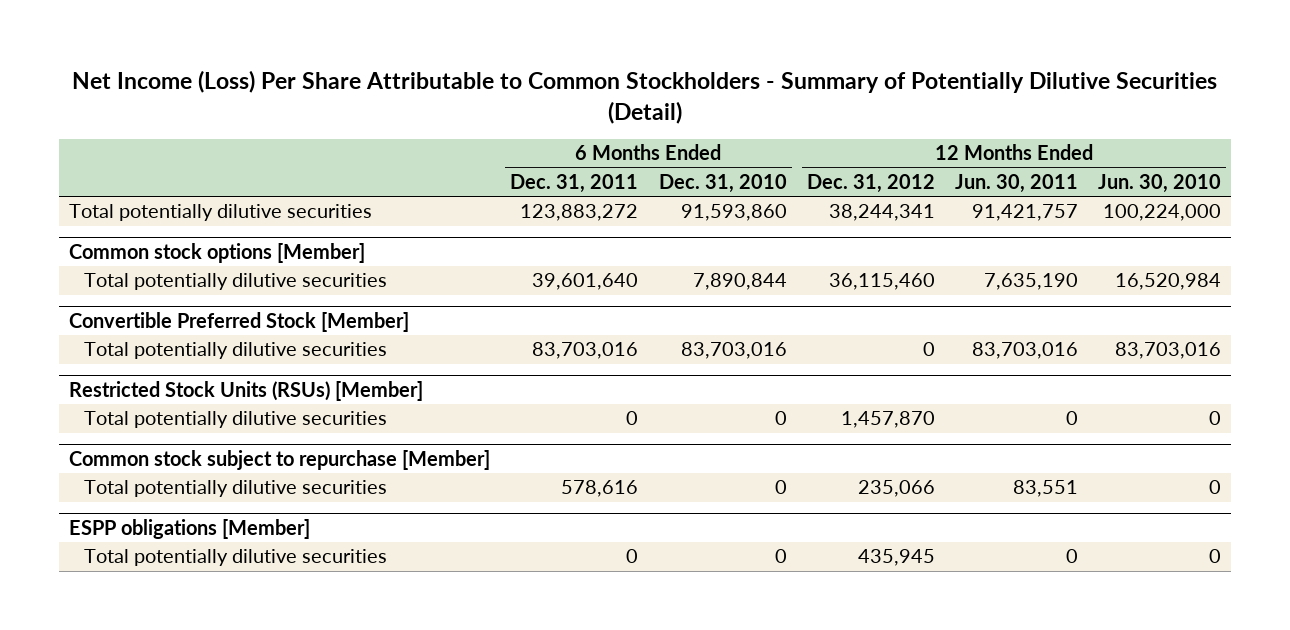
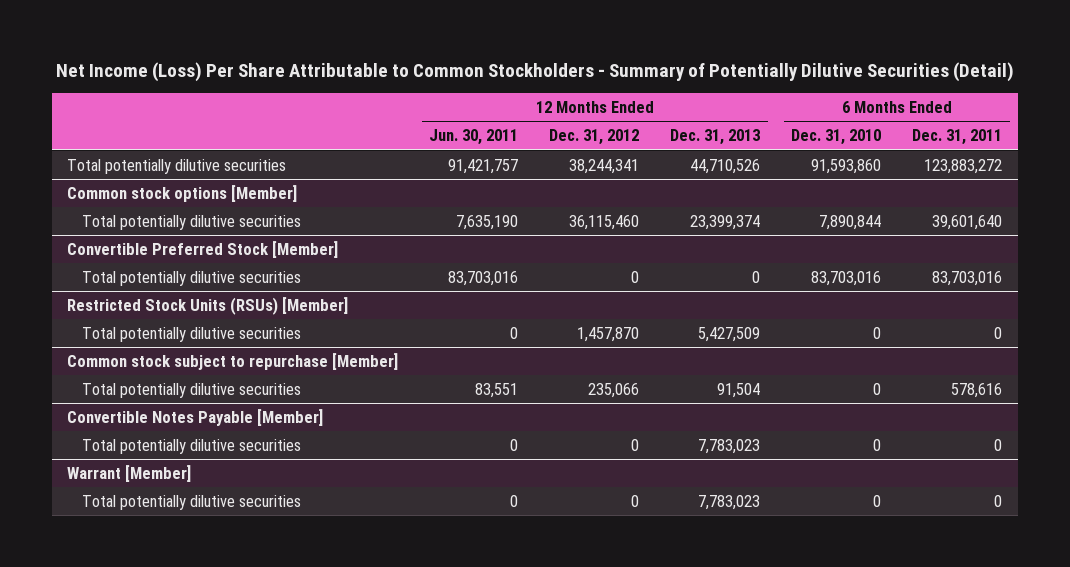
- | 6 Months Ended Dec. 31, 2011 | 6 Months Ended Dec. 31, 2010 | 12 Months Ended Dec. 31, 2012 | 12 Months Ended Jun. 30, 2011 | 12 Months Ended Jun. 30, 2010
+ | 12 Months Ended Jun. 30, 2011 | 12 Months Ended Dec. 31, 2012 | 12 Months Ended Dec. 31, 2013 | 6 Months Ended Dec. 31, 2010 | 6 Months Ended Dec. 31, 2011
- ESPP obligations [Member]
- Total potentially dilutive securities | 0 | 0 | 435,945 | 0 | 0
+ Convertible Notes Payable [Member]
+ Total potentially dilutive securities | 0 | 0 | 7,783,023 | 0 | 0
+ Warrant [Member]
+ Total potentially dilutive securities | 0 | 0 | 7,783,023 | 0 | 0

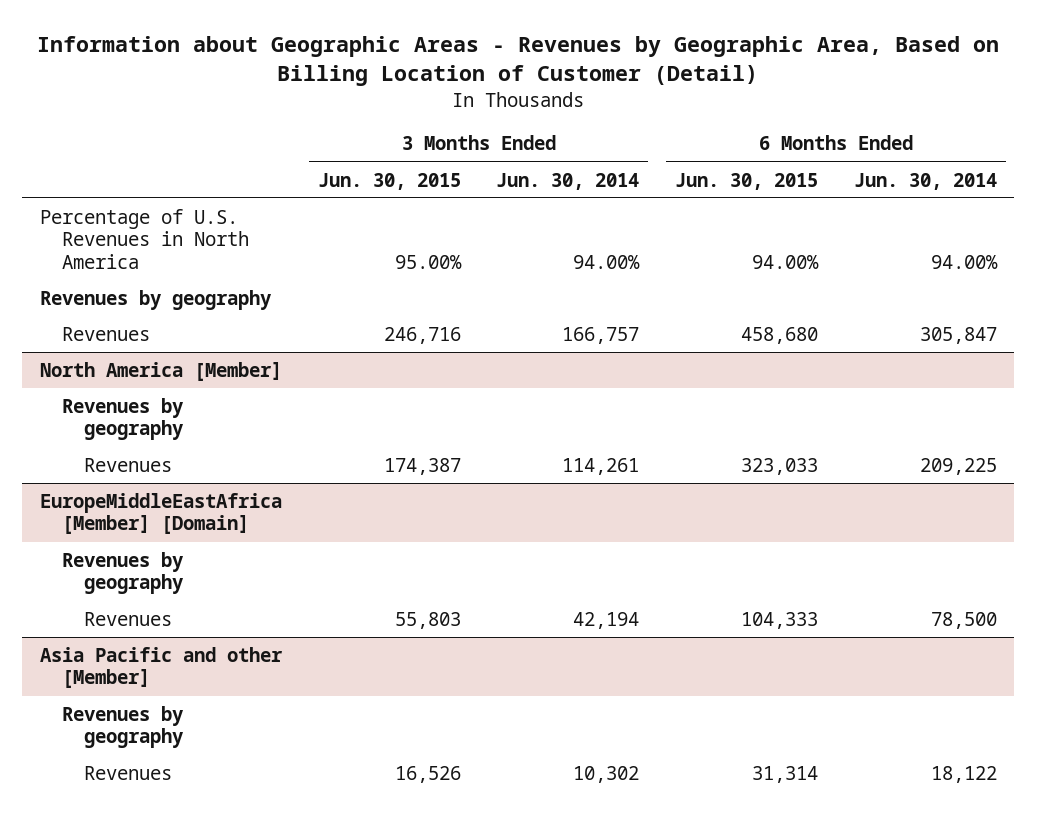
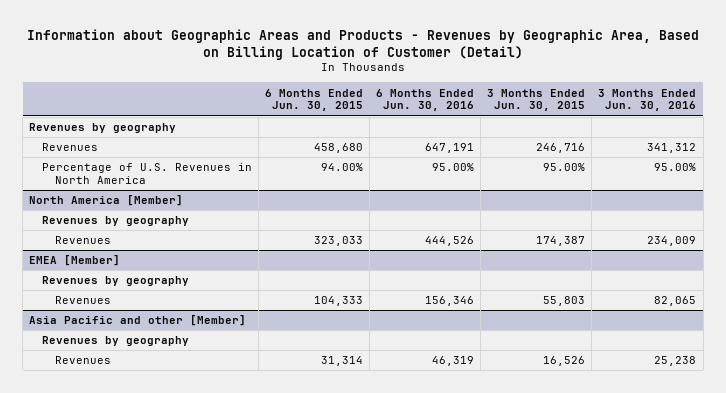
- Information about Geographic Areas - Revenues by Geographic Area, Based on Billing Location of Customer (Detail)
+ Information about Geographic Areas and Products - Revenues by Geographic Area, Based on Billing Location of Customer (Detail)
- | 3 Months Ended Jun. 30, 2015 | 3 Months Ended Jun. 30, 2014 | 6 Months Ended Jun. 30, 2015 | 6 Months Ended Jun. 30, 2014
+ | 6 Months Ended Jun. 30, 2015 | 6 Months Ended Jun. 30, 2016 | 3 Months Ended Jun. 30, 2015 | 3 Months Ended Jun. 30, 2016
moved down: Percentage of U.S. Revenues in North America | 94.00% | 95.00% | 95.00% | 95.00%
- EuropeMiddleEastAfrica [Member] [Domain]
+ EMEA [Member]

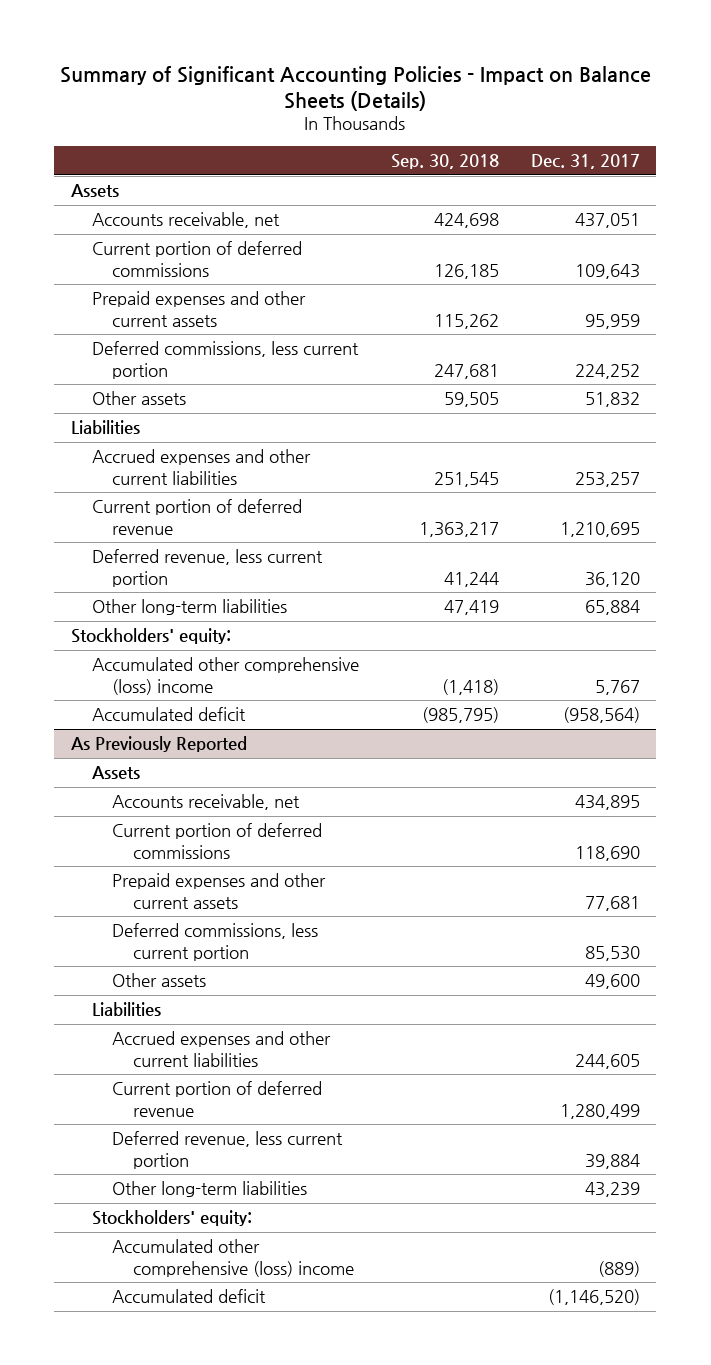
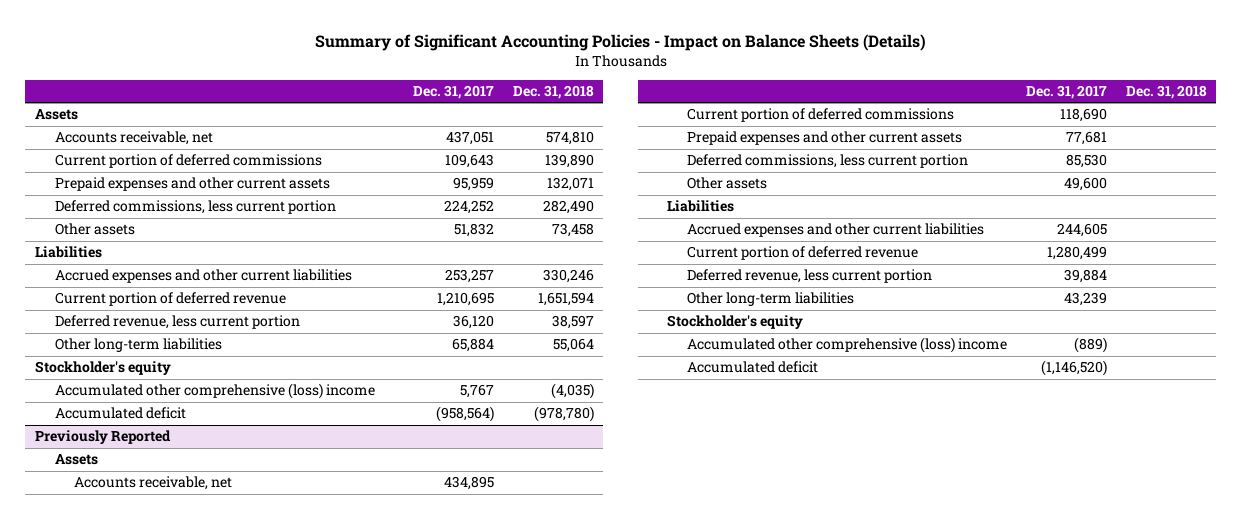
- | Sep. 30, 2018 | Dec. 31, 2017
+ | Dec. 31, 2017 | Dec. 31, 2018
- Stockholders' equity:
+ Stockholder's equity
- As Previously Reported
+ Previously Reported
- Stockholders' equity:
+ Stockholder's equity

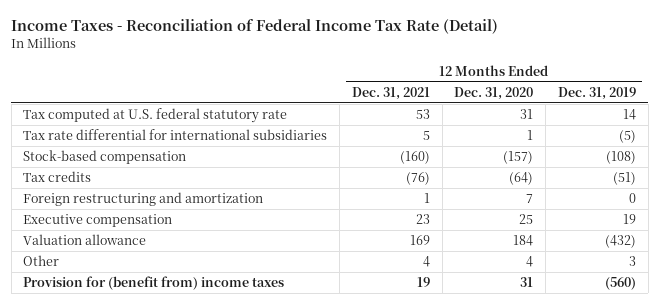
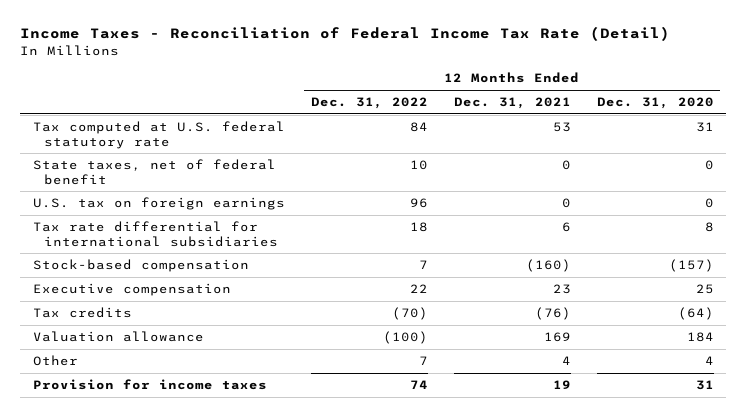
- | 12 Months Ended Dec. 31, 2021 | 12 Months Ended Dec. 31, 2020 | 12 Months Ended Dec. 31, 2019
+ | 12 Months Ended Dec. 31, 2022 | 12 Months Ended Dec. 31, 2021 | 12 Months Ended Dec. 31, 2020
- Tax rate differential for international subsidiaries | 5 | 1 | (5)
+ State taxes, net of federal benefit | 10 | 0 | 0
+ U.S. tax on foreign earnings | 96 | 0 | 0
+ Tax rate differential for international subsidiaries | 18 | 6 | 8
- Foreign restructuring and amortization | 1 | 7 | 0
moved down: Tax credits | (70) | (76) | (64)
- Provision for (benefit from) income taxes | 19 | 31 | (560)
+ Provision for income taxes | 74 | 19 | 31

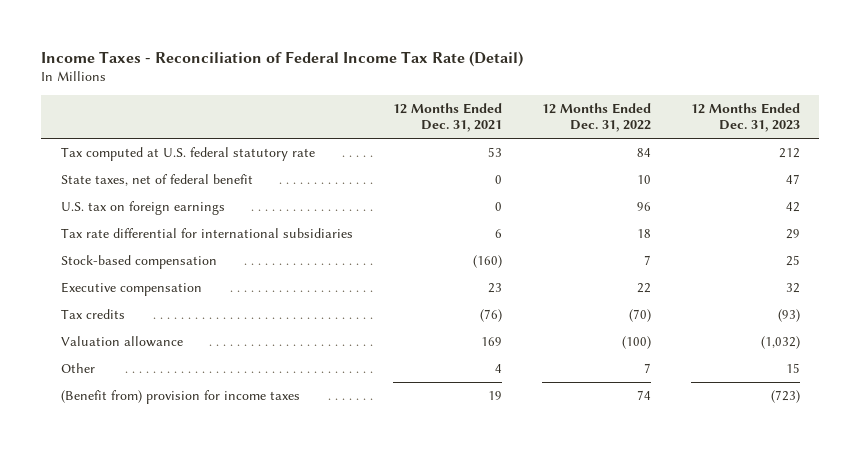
- | 12 Months Ended Dec. 31, 2022 | 12 Months Ended Dec. 31, 2021 | 12 Months Ended Dec. 31, 2020
+ | 12 Months Ended Dec. 31, 2021 | 12 Months Ended Dec. 31, 2022 | 12 Months Ended Dec. 31, 2023
- Provision for income taxes | 74 | 19 | 31
+ (Benefit from) provision for income taxes | 19 | 74 | (723)

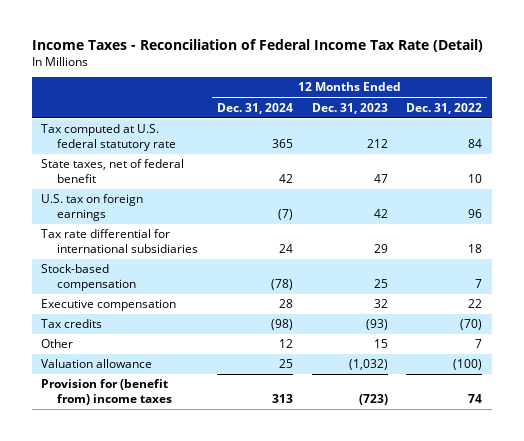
- | 12 Months Ended Dec. 31, 2021 | 12 Months Ended Dec. 31, 2022 | 12 Months Ended Dec. 31, 2023
+ | 12 Months Ended Dec. 31, 2024 | 12 Months Ended Dec. 31, 2023 | 12 Months Ended Dec. 31, 2022
- (Benefit from) provision for income taxes | 19 | 74 | (723)
moved down: Valuation allowance | 25 | (1,032) | (100)
+ Provision for (benefit from) income taxes | 313 | (723) | 74

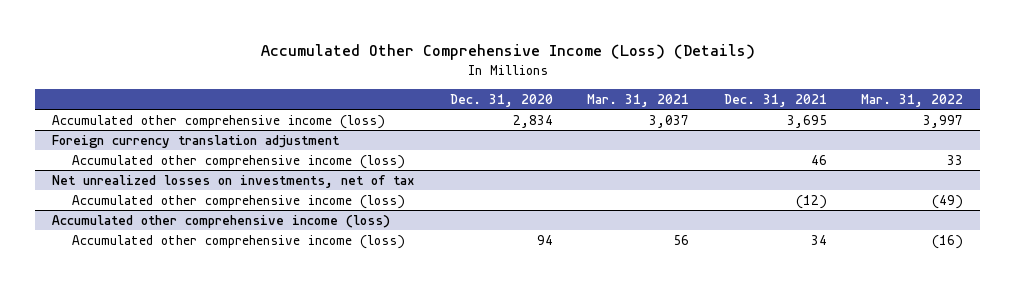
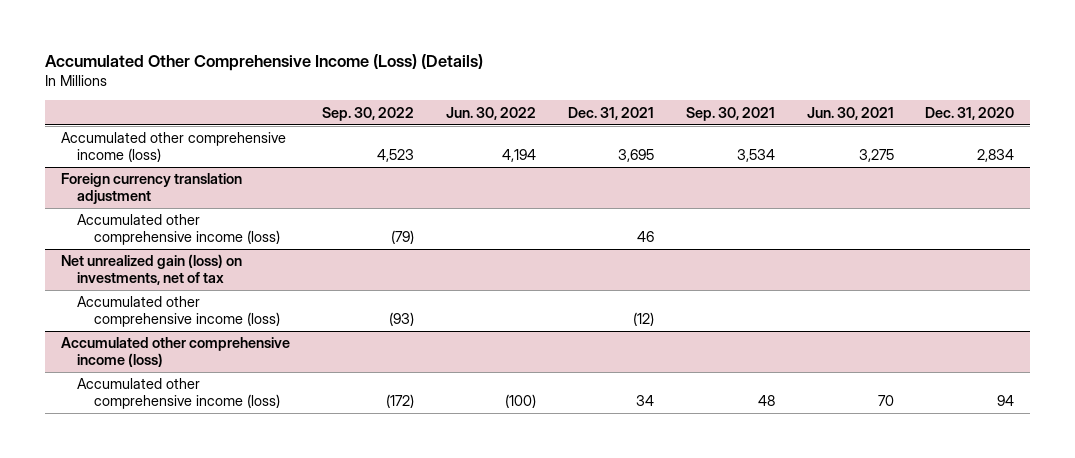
- | Dec. 31, 2020 | Mar. 31, 2021 | Dec. 31, 2021 | Mar. 31, 2022
+ | Sep. 30, 2022 | Jun. 30, 2022 | Dec. 31, 2021 | Sep. 30, 2021 | Jun. 30, 2021 | Dec. 31, 2020
- Net unrealized losses on investments, net of tax
+ Net unrealized gain (loss) on investments, net of tax

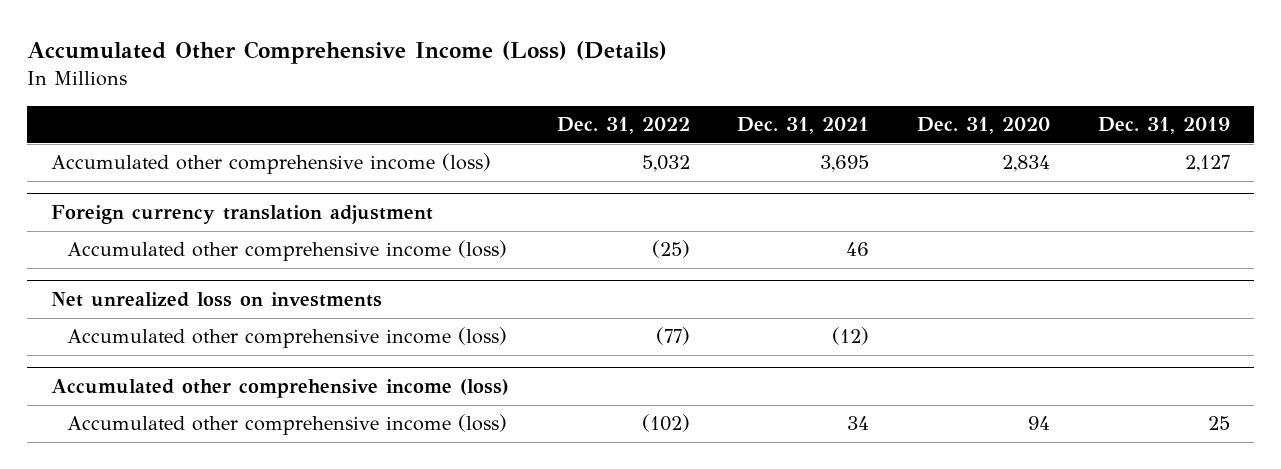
- | Sep. 30, 2022 | Jun. 30, 2022 | Dec. 31, 2021 | Sep. 30, 2021 | Jun. 30, 2021 | Dec. 31, 2020
+ | Dec. 31, 2022 | Dec. 31, 2021 | Dec. 31, 2020 | Dec. 31, 2019
- Net unrealized gain (loss) on investments, net of tax
+ Net unrealized loss on investments

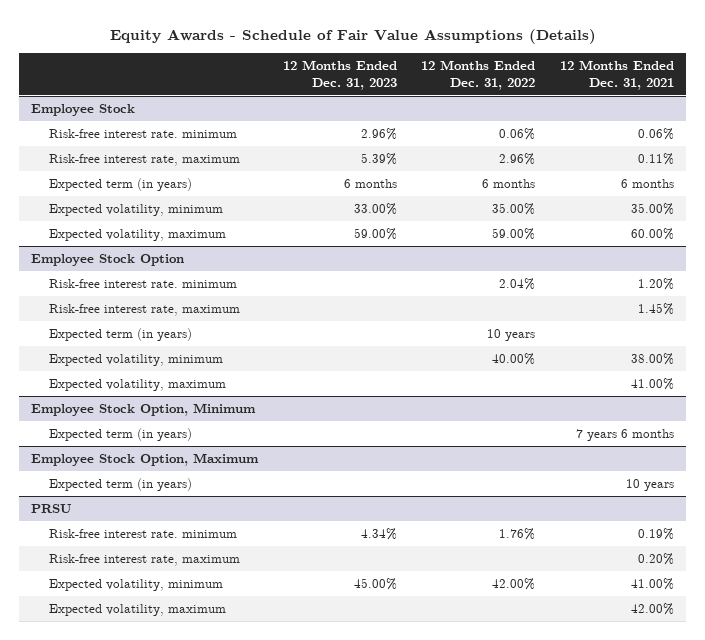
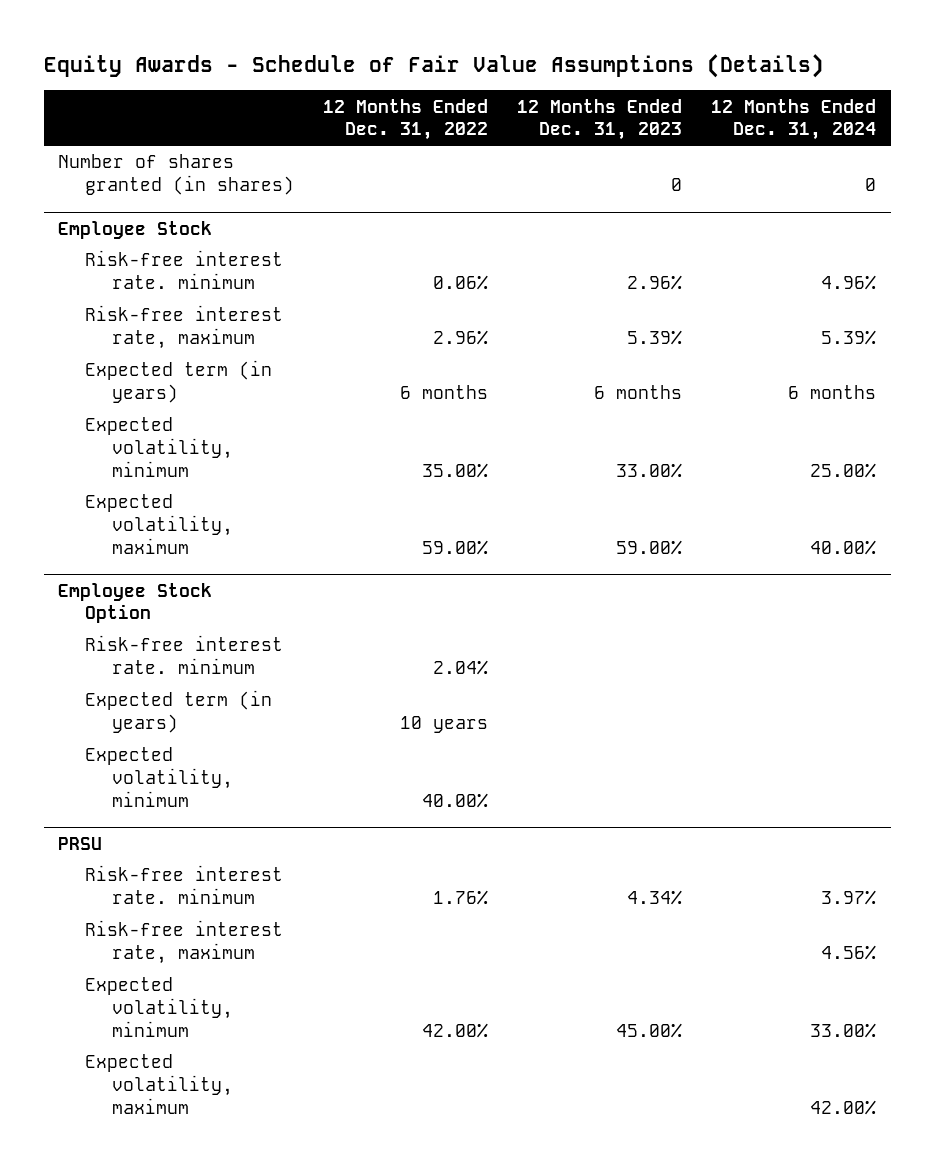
- | 12 Months Ended Dec. 31, 2023 | 12 Months Ended Dec. 31, 2022 | 12 Months Ended Dec. 31, 2021
+ | 12 Months Ended Dec. 31, 2022 | 12 Months Ended Dec. 31, 2023 | 12 Months Ended Dec. 31, 2024
+ Number of shares granted (in shares) | | 0 | 0
@ Employee Stock Option
- Risk-free interest rate, maximum | | | 1.45%
- Expected volatility, maximum | | | 41.00%
- Employee Stock Option, Minimum
- Expected term (in years) | | | 7 years 6 months
- Employee Stock Option, Maximum
- Expected term (in years) | | | 10 years

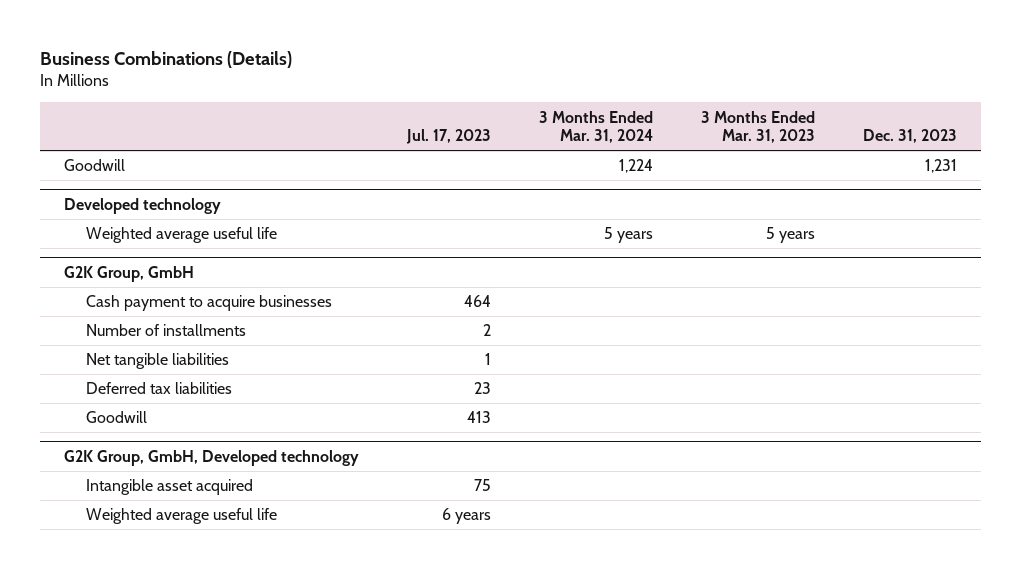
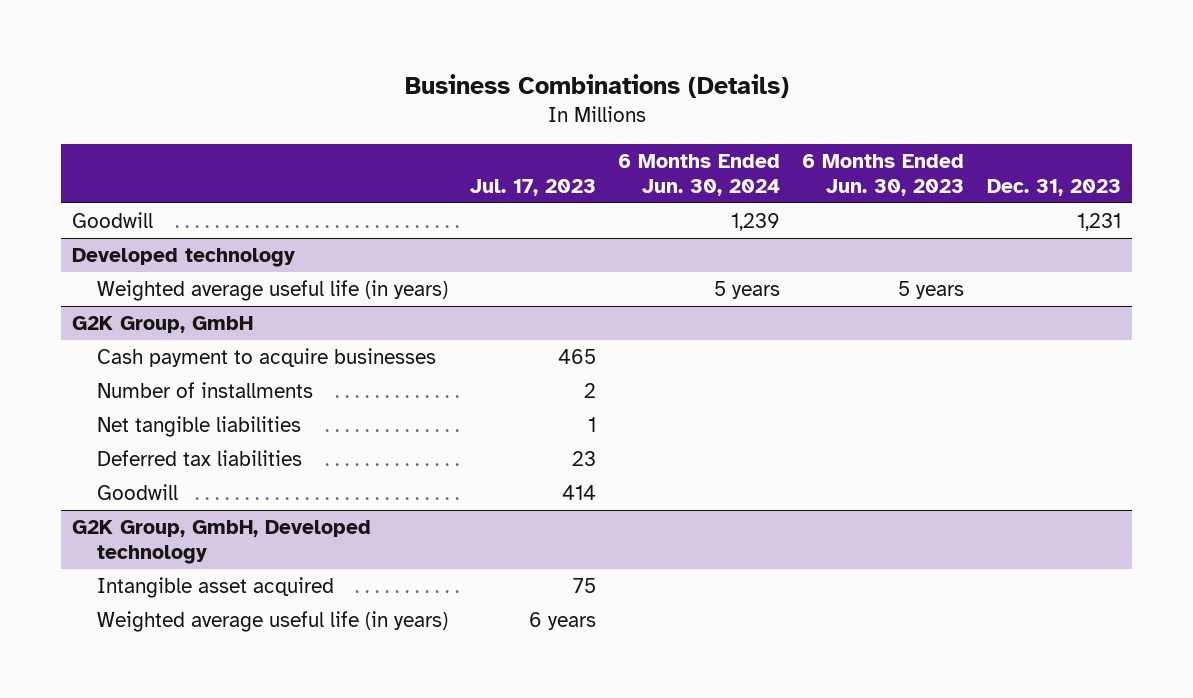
- | Jul. 17, 2023 | 3 Months Ended Mar. 31, 2024 | 3 Months Ended Mar. 31, 2023 | Dec. 31, 2023
+ | Jul. 17, 2023 | 6 Months Ended Jun. 30, 2024 | 6 Months Ended Jun. 30, 2023 | Dec. 31, 2023
@ Developed technology
- Weighted average useful life | | 5 years | 5 years |
+ Weighted average useful life (in years) | | 5 years | 5 years |
@ G2K Group, GmbH
- Cash payment to acquire businesses | 464 | | |
+ Cash payment to acquire businesses | 465 | | |
- Goodwill | 413 | | |
+ Goodwill | 414 | | |
@ G2K Group, GmbH, Developed technology
- Weighted average useful life | 6 years | | |
+ Weighted average useful life (in years) | 6 years | | |

